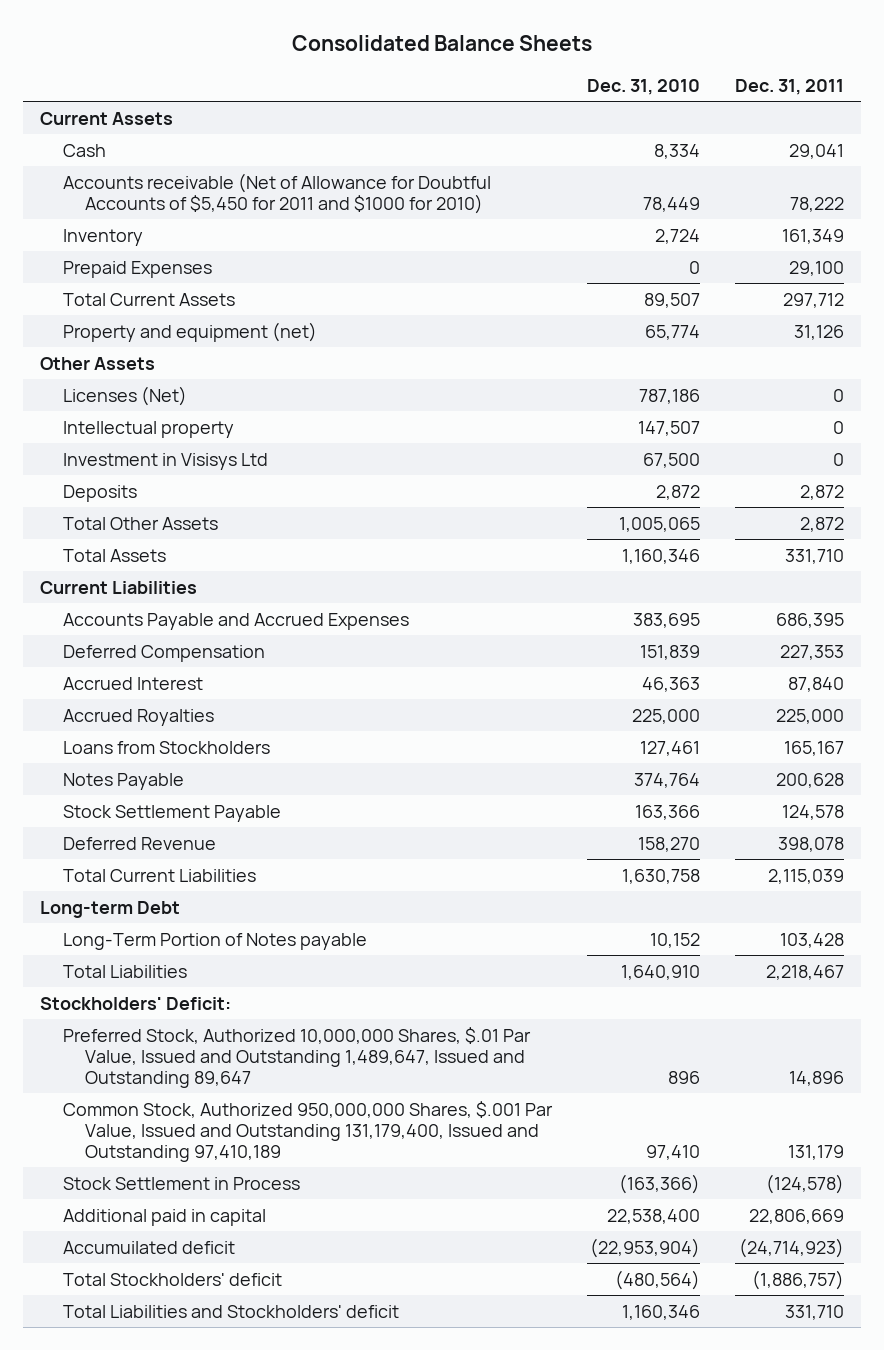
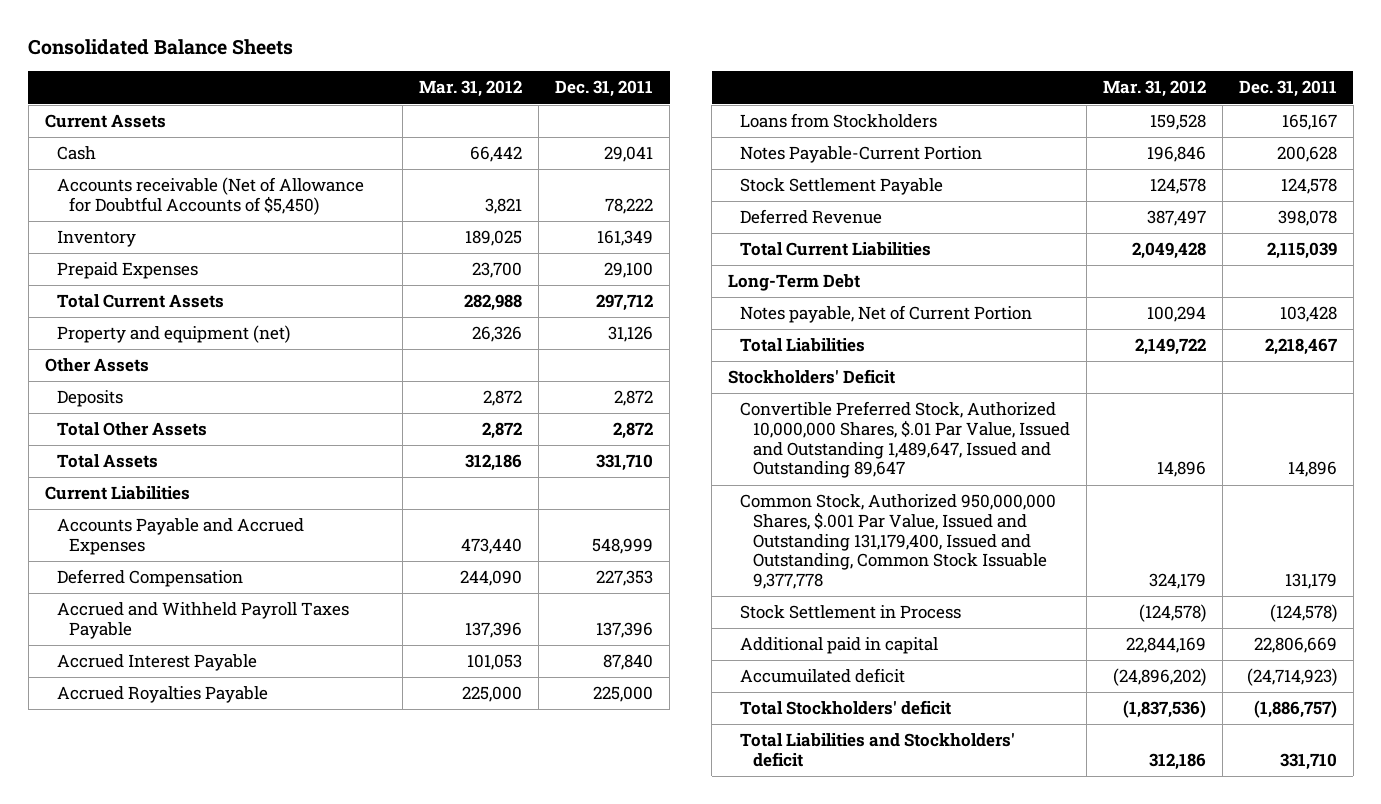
- | Dec. 31, 2010 | Dec. 31, 2011
+ | Mar. 31, 2012 | Dec. 31, 2011
- Accounts receivable (Net of Allowance for Doubtful Accounts of $5,450 for 2011 and $1000 for 2010) | 78,449 | 78,222
+ Accounts receivable (Net of Allowance for Doubtful Accounts of $5,450) | 3,821 | 78,222
- Licenses (Net) | 787,186 | 0
- Intellectual property | 147,507 | 0
- Investment in Visisys Ltd | 67,500 | 0
- Accounts Payable and Accrued Expenses | 383,695 | 686,395
+ Accounts Payable and Accrued Expenses | 473,440 | 548,999
- Accrued Interest | 46,363 | 87,840
- Accrued Royalties | 225,000 | 225,000
+ Accrued and Withheld Payroll Taxes Payable | 137,396 | 137,396
+ Accrued Interest Payable | 101,053 | 87,840
+ Accrued Royalties Payable | 225,000 | 225,000
- Notes Payable | 374,764 | 200,628
+ Notes Payable-Current Portion | 196,846 | 200,628
- Long-term Debt
- Long-Term Portion of Notes payable | 10,152 | 103,428
+ Long-Term Debt
+ Notes payable, Net of Current Portion | 100,294 | 103,428
- Stockholders' Deficit:
- Preferred Stock, Authorized 10,000,000 Shares, $.01 Par Value, Issued and Outstanding 1,489,647, Issued and Outstanding 89,647 | 896 | 14,896
- Common Stock, Authorized 950,000,000 Shares, $.001 Par Value, Issued and Outstanding 131,179,400, Issued and Outstanding 97,410,189 | 97,410 | 131,179
+ Stockholders' Deficit
+ Convertible Preferred Stock, Authorized 10,000,000 Shares, $.01 Par Value, Issued and Outstanding 1,489,647, Issued and Outstanding 89,647 | 14,896 | 14,896
+ Common Stock, Authorized 950,000,000 Shares, $.001 Par Value, Issued and Outstanding 131,179,400, Issued and Outstanding, Common Stock Issuable 9,377,778 | 324,179 | 131,179

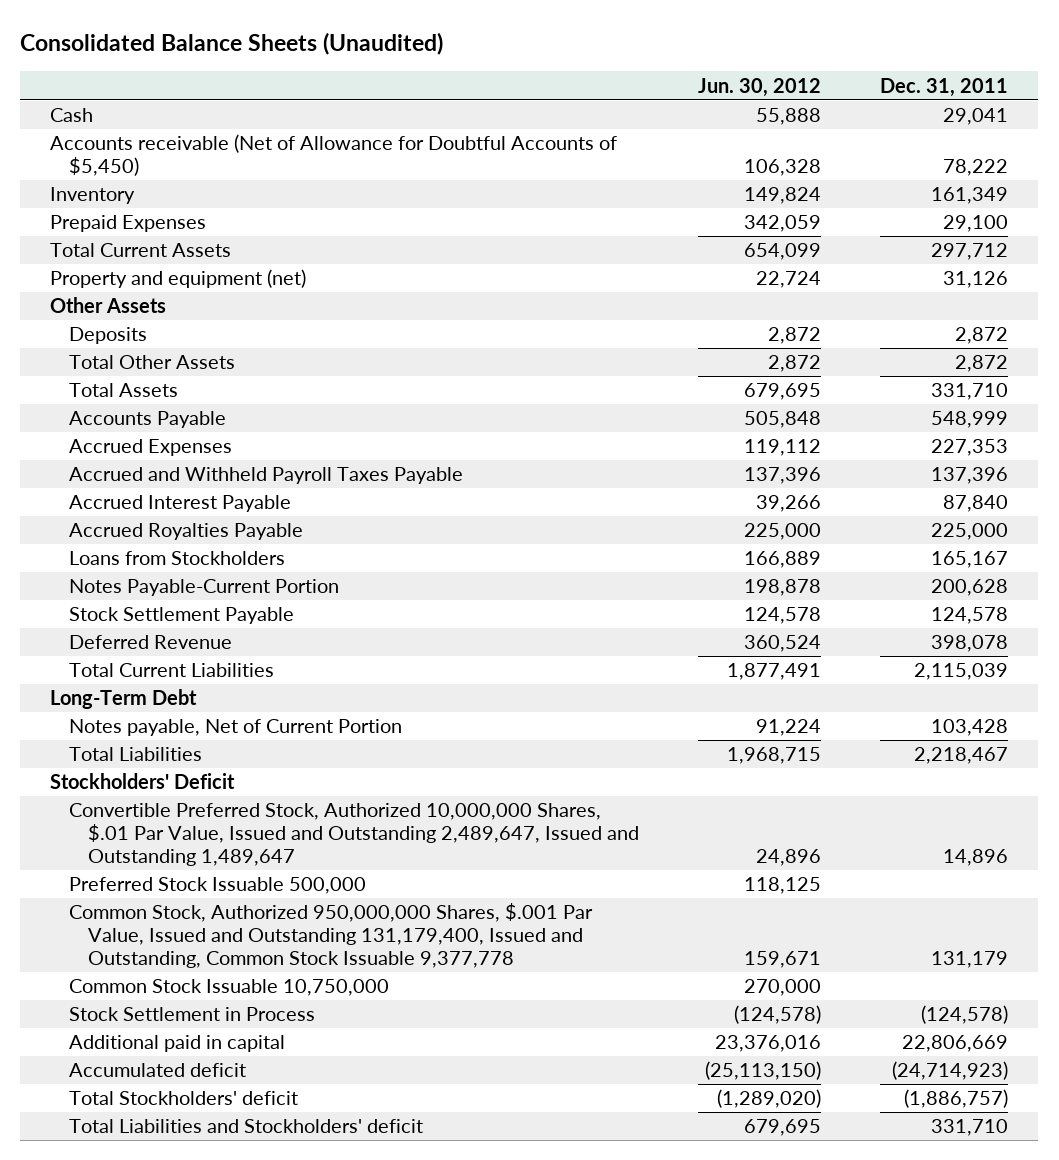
- Consolidated Balance Sheets
+ Consolidated Balance Sheets (Unaudited)
- | Mar. 31, 2012 | Dec. 31, 2011
+ | Jun. 30, 2012 | Dec. 31, 2011
- Current Assets
- Current Liabilities
- Accounts Payable and Accrued Expenses | 473,440 | 548,999
- Deferred Compensation | 244,090 | 227,353
+ Accounts Payable | 505,848 | 548,999
+ Accrued Expenses | 119,112 | 227,353
- Convertible Preferred Stock, Authorized 10,000,000 Shares, $.01 Par Value, Issued and Outstanding 1,489,647, Issued and Outstanding 89,647 | 14,896 | 14,896
+ Convertible Preferred Stock, Authorized 10,000,000 Shares, $.01 Par Value, Issued and Outstanding 2,489,647, Issued and Outstanding 1,489,647 | 24,896 | 14,896
+ Preferred Stock Issuable 500,000 | 118,125 |
+ Common Stock Issuable 10,750,000 | 270,000 |
- Accumuilated deficit | (24,896,202) | (24,714,923)
+ Accumulated deficit | (25,113,150) | (24,714,923)

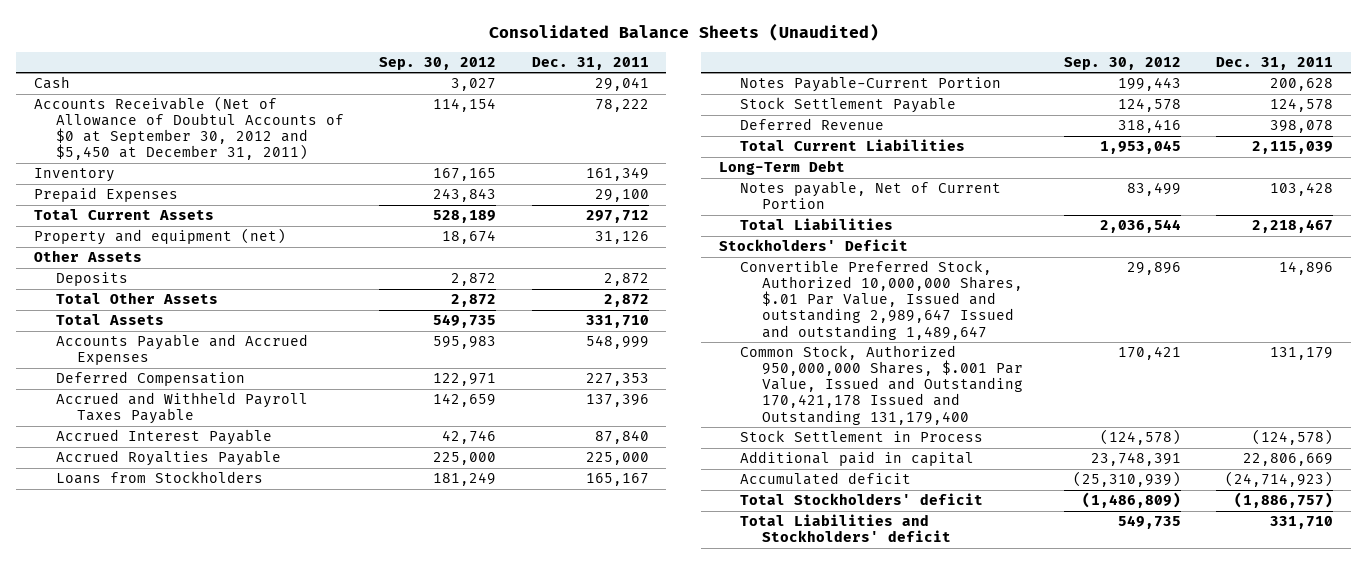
- | Jun. 30, 2012 | Dec. 31, 2011
+ | Sep. 30, 2012 | Dec. 31, 2011
- Accounts receivable (Net of Allowance for Doubtful Accounts of $5,450) | 106,328 | 78,222
+ Accounts Receivable (Net of Allowance of Doubtul Accounts of $0 at September 30, 2012 and $5,450 at December 31, 2011) | 114,154 | 78,222
- Accounts Payable | 505,848 | 548,999
- Accrued Expenses | 119,112 | 227,353
+ Accounts Payable and Accrued Expenses | 595,983 | 548,999
+ Deferred Compensation | 122,971 | 227,353
- Convertible Preferred Stock, Authorized 10,000,000 Shares, $.01 Par Value, Issued and Outstanding 2,489,647, Issued and Outstanding 1,489,647 | 24,896 | 14,896
- Preferred Stock Issuable 500,000 | 118,125 |
- Common Stock, Authorized 950,000,000 Shares, $.001 Par Value, Issued and Outstanding 131,179,400, Issued and Outstanding, Common Stock Issuable 9,377,778 | 159,671 | 131,179
- Common Stock Issuable 10,750,000 | 270,000 |
+ Convertible Preferred Stock, Authorized 10,000,000 Shares, $.01 Par Value, Issued and outstanding 2,989,647 Issued and outstanding 1,489,647 | 29,896 | 14,896
+ Common Stock, Authorized 950,000,000 Shares, $.001 Par Value, Issued and Outstanding 170,421,178 Issued and Outstanding 131,179,400 | 170,421 | 131,179

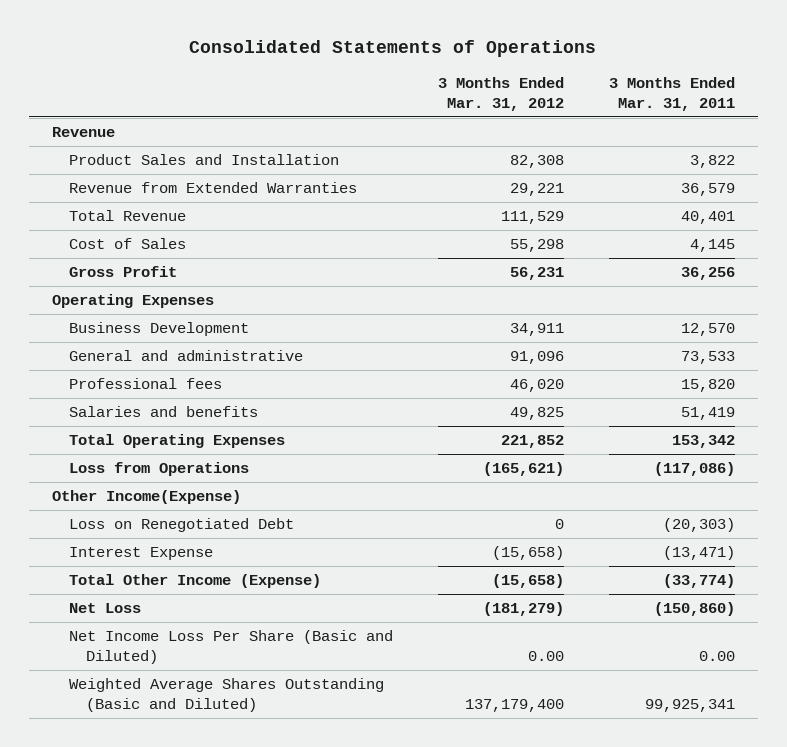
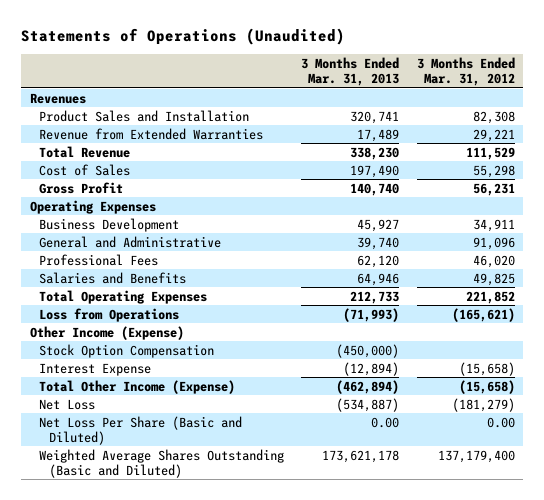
- Consolidated Statements of Operations
+ Statements of Operations (Unaudited)
- | 3 Months Ended Mar. 31, 2012 | 3 Months Ended Mar. 31, 2011
+ | 3 Months Ended Mar. 31, 2013 | 3 Months Ended Mar. 31, 2012
- Revenue
+ Revenues
- General and administrative | 91,096 | 73,533
- Professional fees | 46,020 | 15,820
- Salaries and benefits | 49,825 | 51,419
+ General and Administrative | 39,740 | 91,096
+ Professional Fees | 62,120 | 46,020
+ Salaries and Benefits | 64,946 | 49,825
- Other Income(Expense)
- Loss on Renegotiated Debt | 0 | (20,303)
+ Other Income (Expense)
+ Stock Option Compensation | (450,000) |
- Net Income Loss Per Share (Basic and Diluted) | 0.00 | 0.00
+ Net Loss Per Share (Basic and Diluted) | 0.00 | 0.00

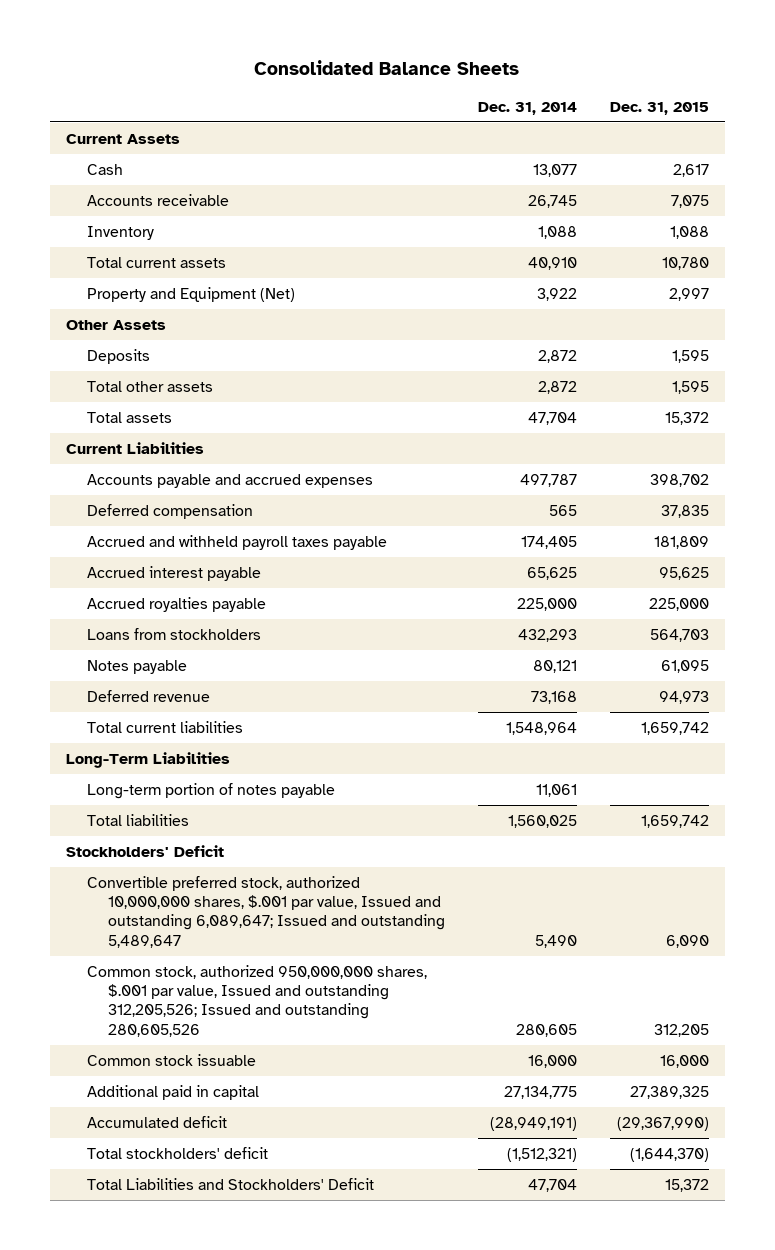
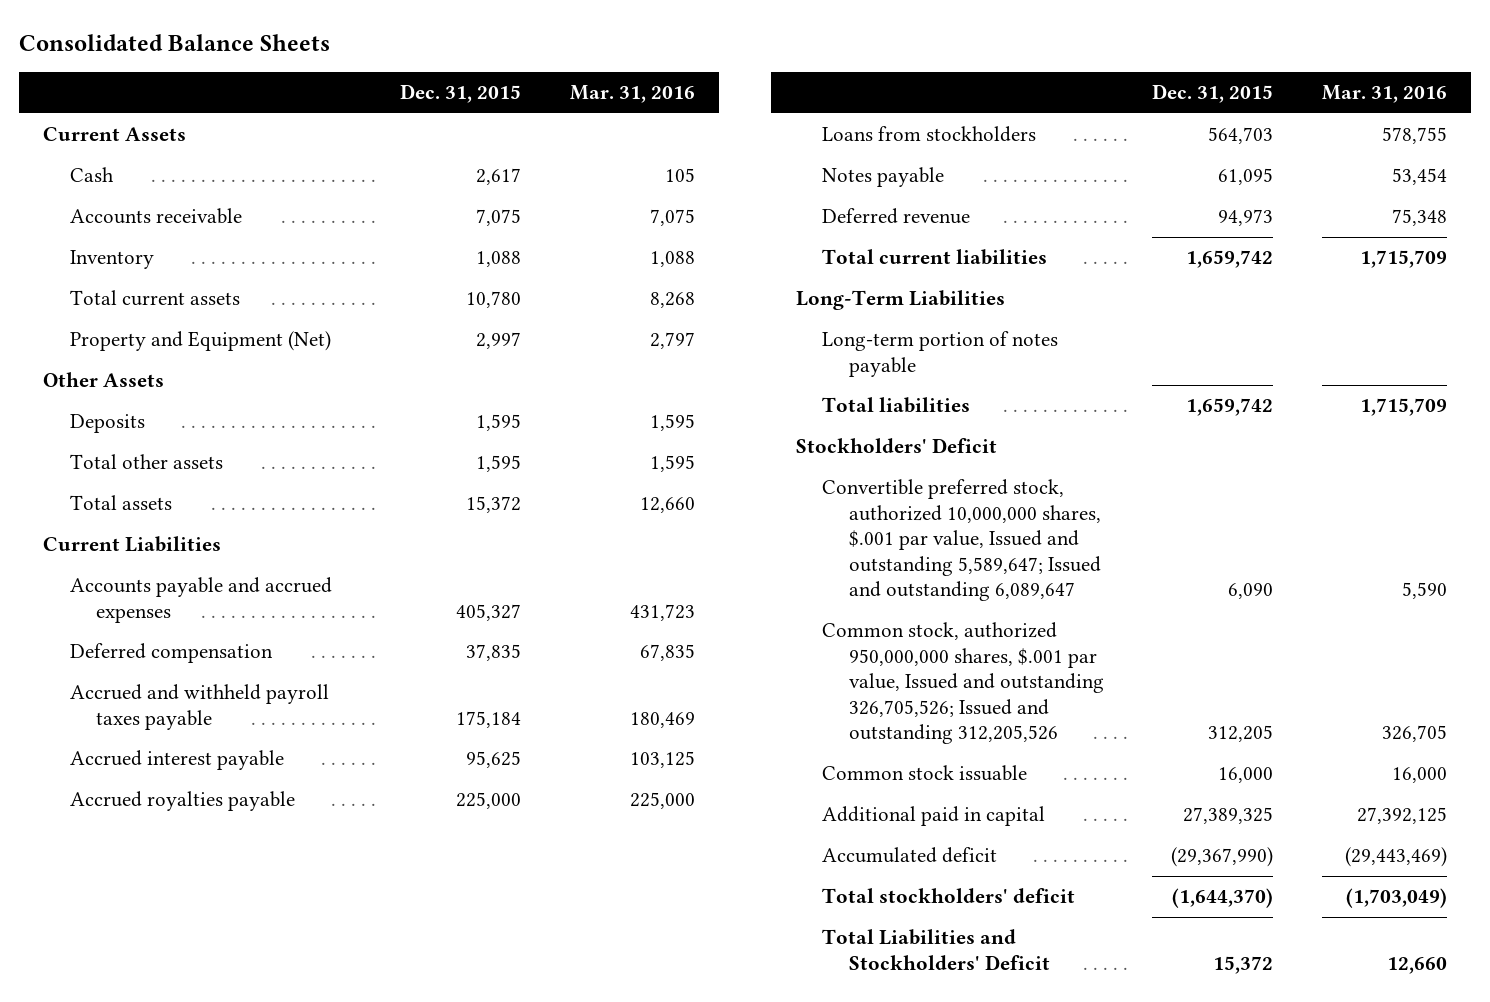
- | Dec. 31, 2014 | Dec. 31, 2015
+ | Dec. 31, 2015 | Mar. 31, 2016
- Accounts payable and accrued expenses | 497,787 | 398,702
+ Accounts payable and accrued expenses | 405,327 | 431,723
- Accrued and withheld payroll taxes payable | 174,405 | 181,809
+ Accrued and withheld payroll taxes payable | 175,184 | 180,469
- Convertible preferred stock, authorized 10,000,000 shares, $.001 par value, Issued and outstanding 6,089,647; Issued and outstanding 5,489,647 | 5,490 | 6,090
- Common stock, authorized 950,000,000 shares, $.001 par value, Issued and outstanding 312,205,526; Issued and outstanding 280,605,526 | 280,605 | 312,205
+ Convertible preferred stock, authorized 10,000,000 shares, $.001 par value, Issued and outstanding 5,589,647; Issued and outstanding 6,089,647 | 6,090 | 5,590
+ Common stock, authorized 950,000,000 shares, $.001 par value, Issued and outstanding 326,705,526; Issued and outstanding 312,205,526 | 312,205 | 326,705

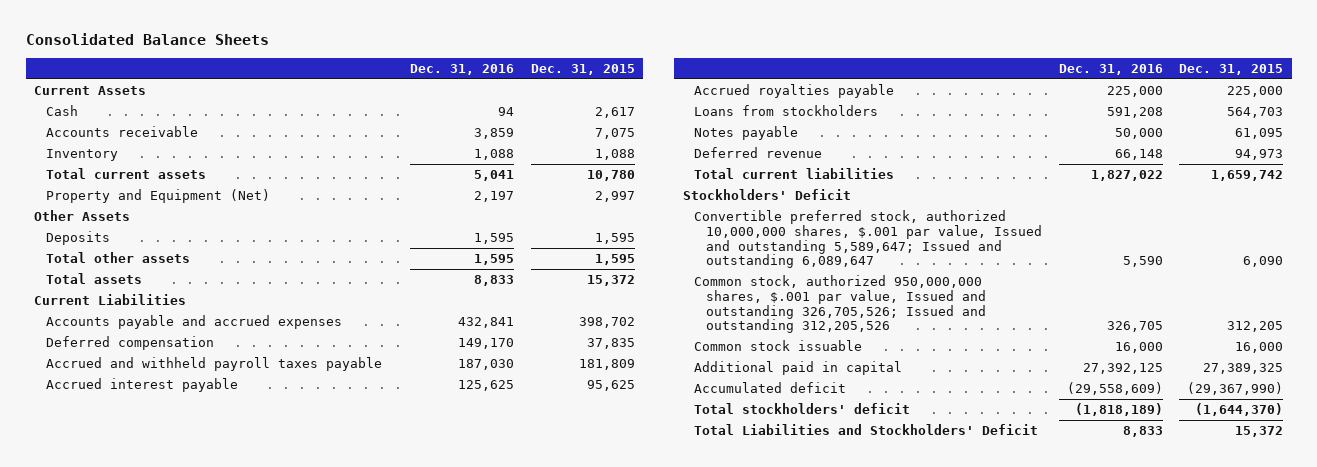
- | Dec. 31, 2015 | Mar. 31, 2016
+ | Dec. 31, 2016 | Dec. 31, 2015
- Accounts payable and accrued expenses | 405,327 | 431,723
+ Accounts payable and accrued expenses | 432,841 | 398,702
- Accrued and withheld payroll taxes payable | 175,184 | 180,469
+ Accrued and withheld payroll taxes payable | 187,030 | 181,809
- Long-Term Liabilities
- Long-term portion of notes payable
- Total liabilities | 1,659,742 | 1,715,709

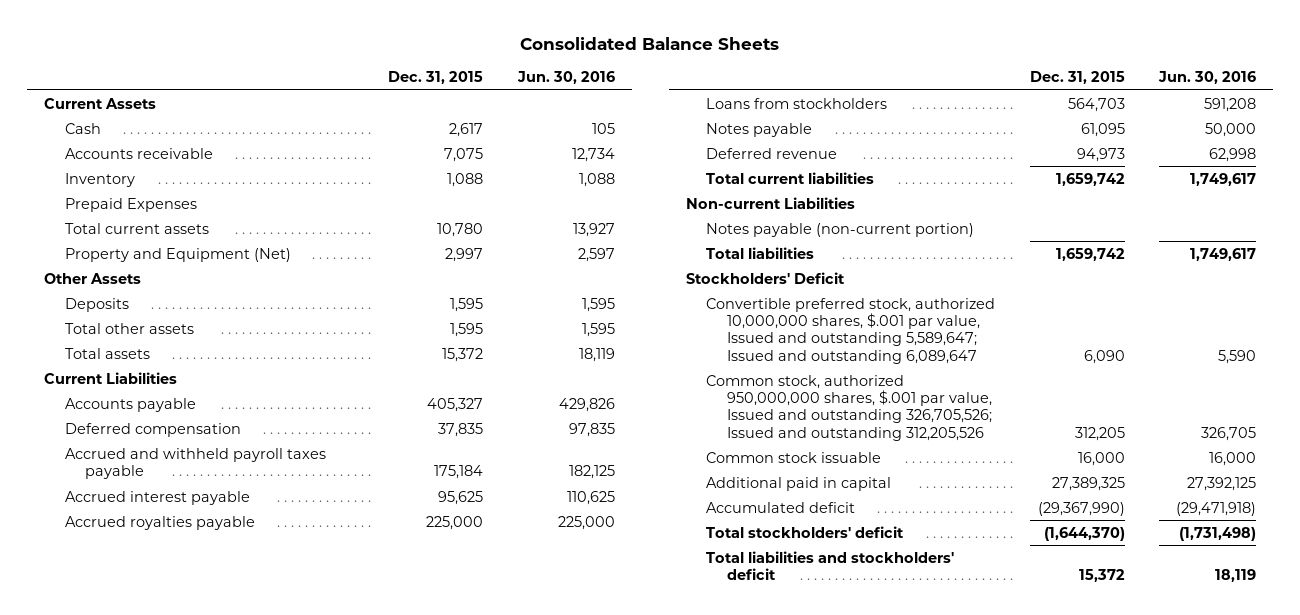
- | Dec. 31, 2016 | Dec. 31, 2015
+ | Dec. 31, 2015 | Jun. 30, 2016
+ Prepaid Expenses
- Accounts payable and accrued expenses | 432,841 | 398,702
+ Accounts payable | 405,327 | 429,826
- Accrued and withheld payroll taxes payable | 187,030 | 181,809
+ Accrued and withheld payroll taxes payable | 175,184 | 182,125
+ Non-current Liabilities
+ Notes payable (non-current portion)
+ Total liabilities | 1,659,742 | 1,749,617
- Total Liabilities and Stockholders' Deficit | 8,833 | 15,372
+ Total liabilities and stockholders' deficit | 15,372 | 18,119

